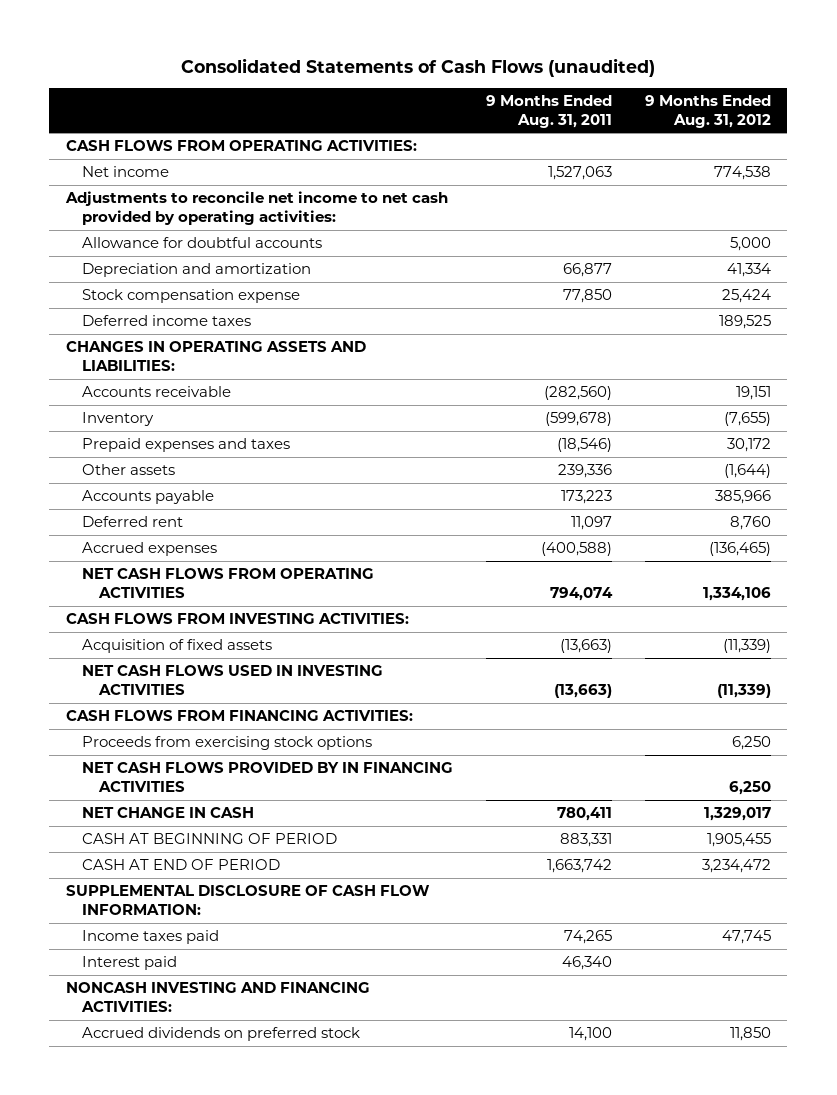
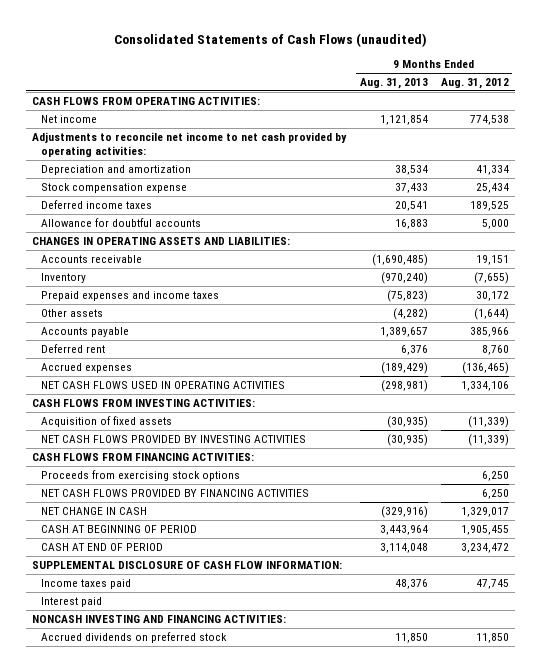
- | 9 Months Ended Aug. 31, 2011 | 9 Months Ended Aug. 31, 2012
+ | 9 Months Ended Aug. 31, 2013 | 9 Months Ended Aug. 31, 2012
- Stock compensation expense | 77,850 | 25,424
+ Stock compensation expense | 37,433 | 25,434
moved down: Allowance for doubtful accounts | 16,883 | 5,000
- Prepaid expenses and taxes | (18,546) | 30,172
+ Prepaid expenses and income taxes | (75,823) | 30,172
- NET CASH FLOWS FROM OPERATING ACTIVITIES | 794,074 | 1,334,106
+ NET CASH FLOWS USED IN OPERATING ACTIVITIES | (298,981) | 1,334,106
- NET CASH FLOWS USED IN INVESTING ACTIVITIES | (13,663) | (11,339)
+ NET CASH FLOWS PROVIDED BY INVESTING ACTIVITIES | (30,935) | (11,339)
- NET CASH FLOWS PROVIDED BY IN FINANCING ACTIVITIES | | 6,250
+ NET CASH FLOWS PROVIDED BY FINANCING ACTIVITIES | | 6,250

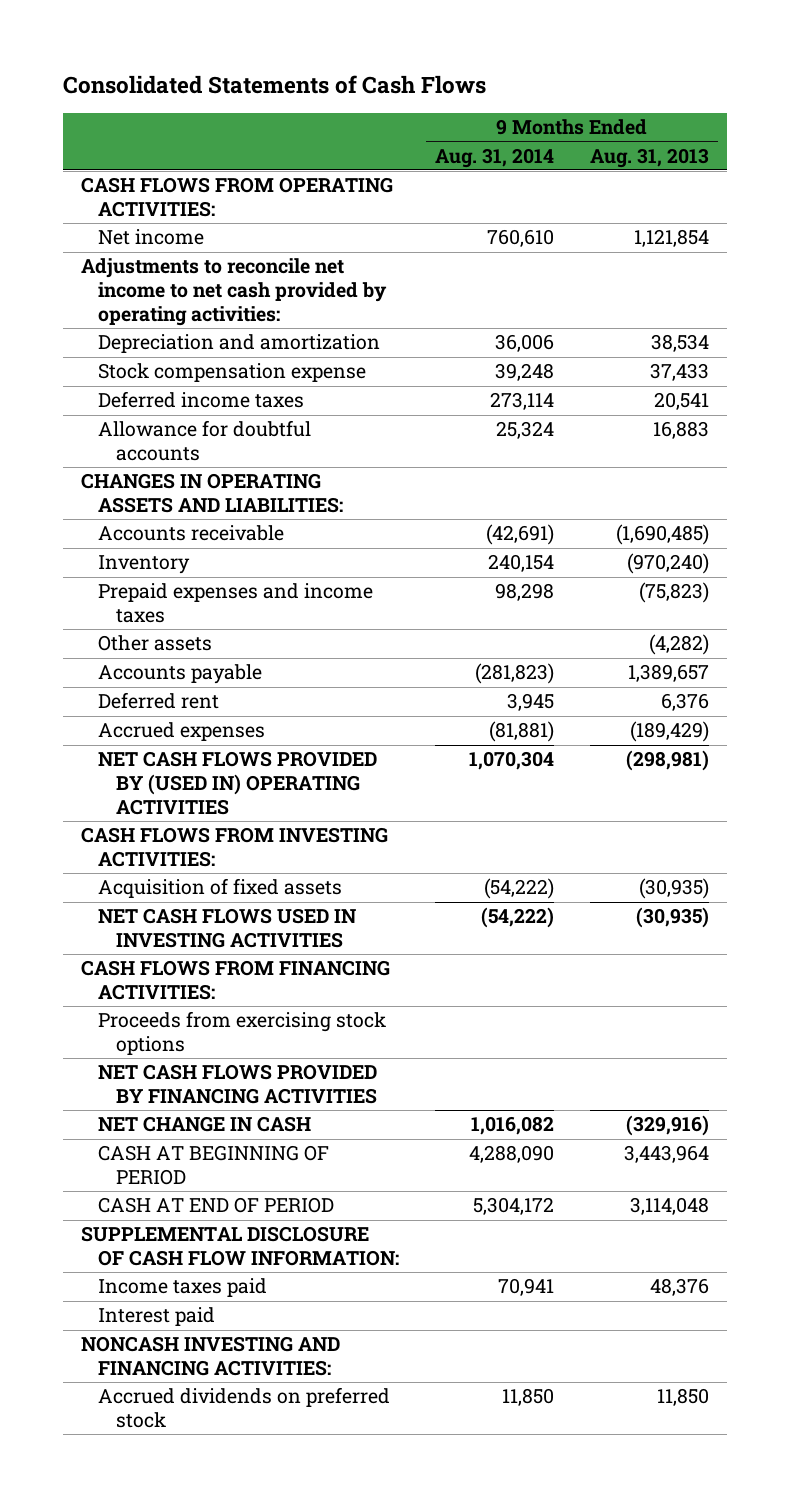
- Consolidated Statements of Cash Flows (unaudited)
+ Consolidated Statements of Cash Flows
- | 9 Months Ended Aug. 31, 2013 | 9 Months Ended Aug. 31, 2012
+ | 9 Months Ended Aug. 31, 2014 | 9 Months Ended Aug. 31, 2013
- NET CASH FLOWS USED IN OPERATING ACTIVITIES | (298,981) | 1,334,106
+ NET CASH FLOWS PROVIDED BY (USED IN) OPERATING ACTIVITIES | 1,070,304 | (298,981)
- NET CASH FLOWS PROVIDED BY INVESTING ACTIVITIES | (30,935) | (11,339)
+ NET CASH FLOWS USED IN INVESTING ACTIVITIES | (54,222) | (30,935)

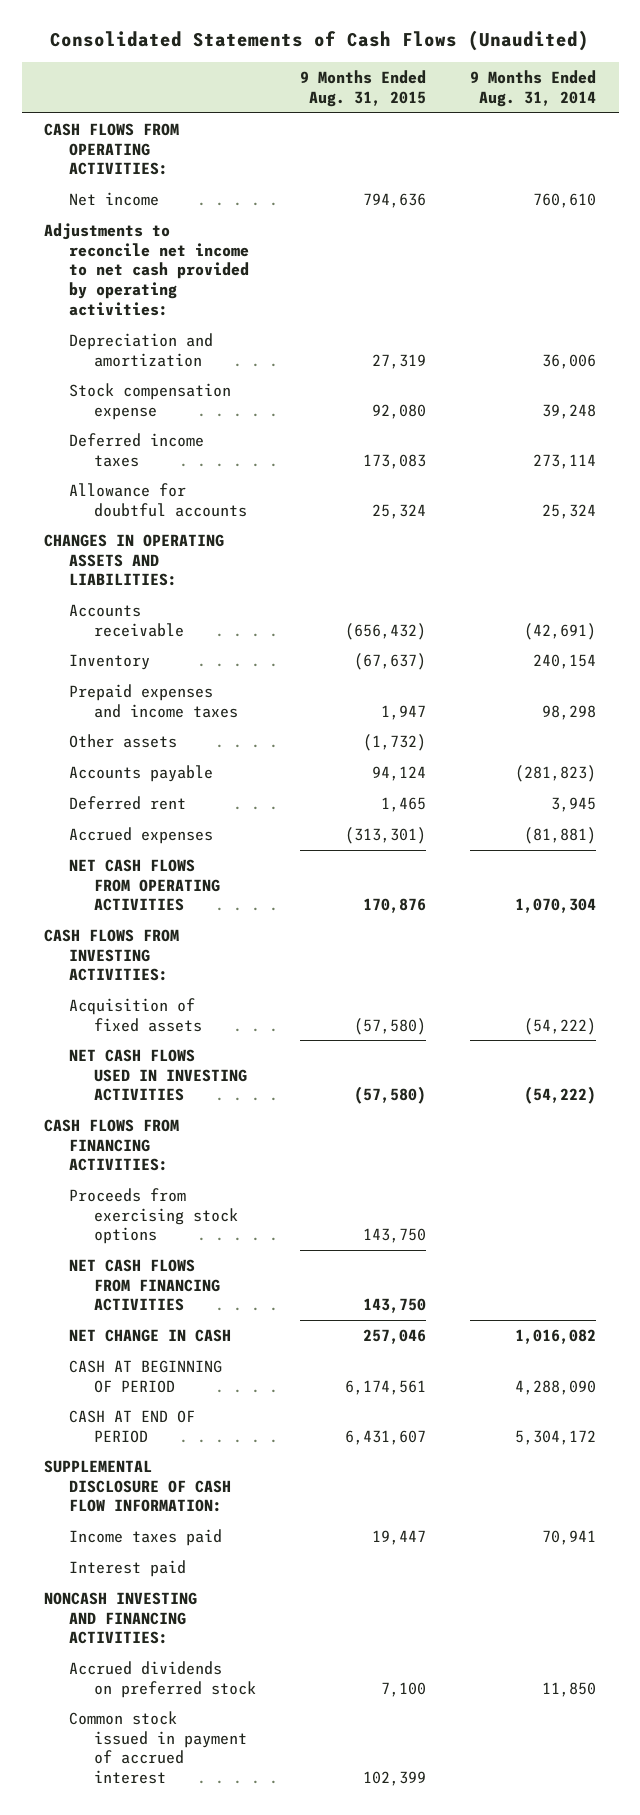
- Consolidated Statements of Cash Flows
+ Consolidated Statements of Cash Flows (Unaudited)
- | 9 Months Ended Aug. 31, 2014 | 9 Months Ended Aug. 31, 2013
+ | 9 Months Ended Aug. 31, 2015 | 9 Months Ended Aug. 31, 2014
- NET CASH FLOWS PROVIDED BY (USED IN) OPERATING ACTIVITIES | 1,070,304 | (298,981)
+ NET CASH FLOWS FROM OPERATING ACTIVITIES | 170,876 | 1,070,304
- NET CASH FLOWS PROVIDED BY FINANCING ACTIVITIES
+ NET CASH FLOWS FROM FINANCING ACTIVITIES | 143,750 |
+ Common stock issued in payment of accrued interest | 102,399 |

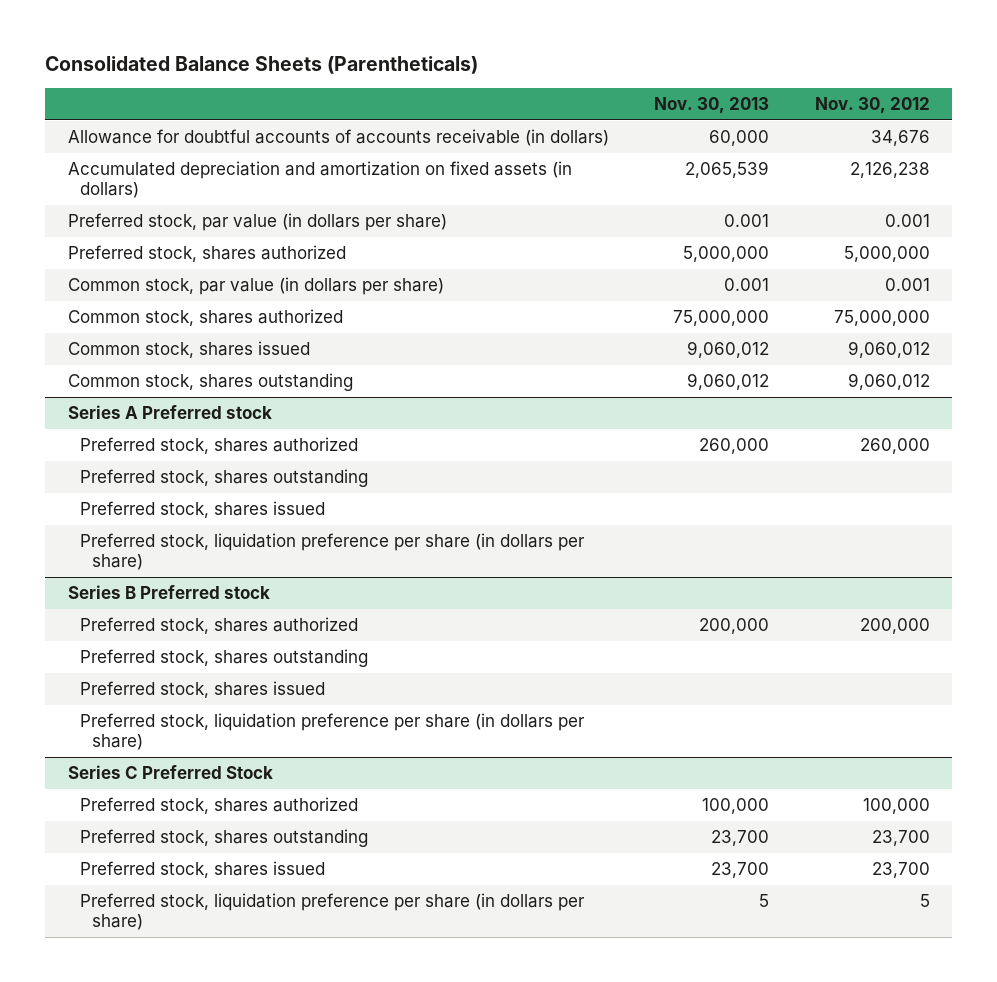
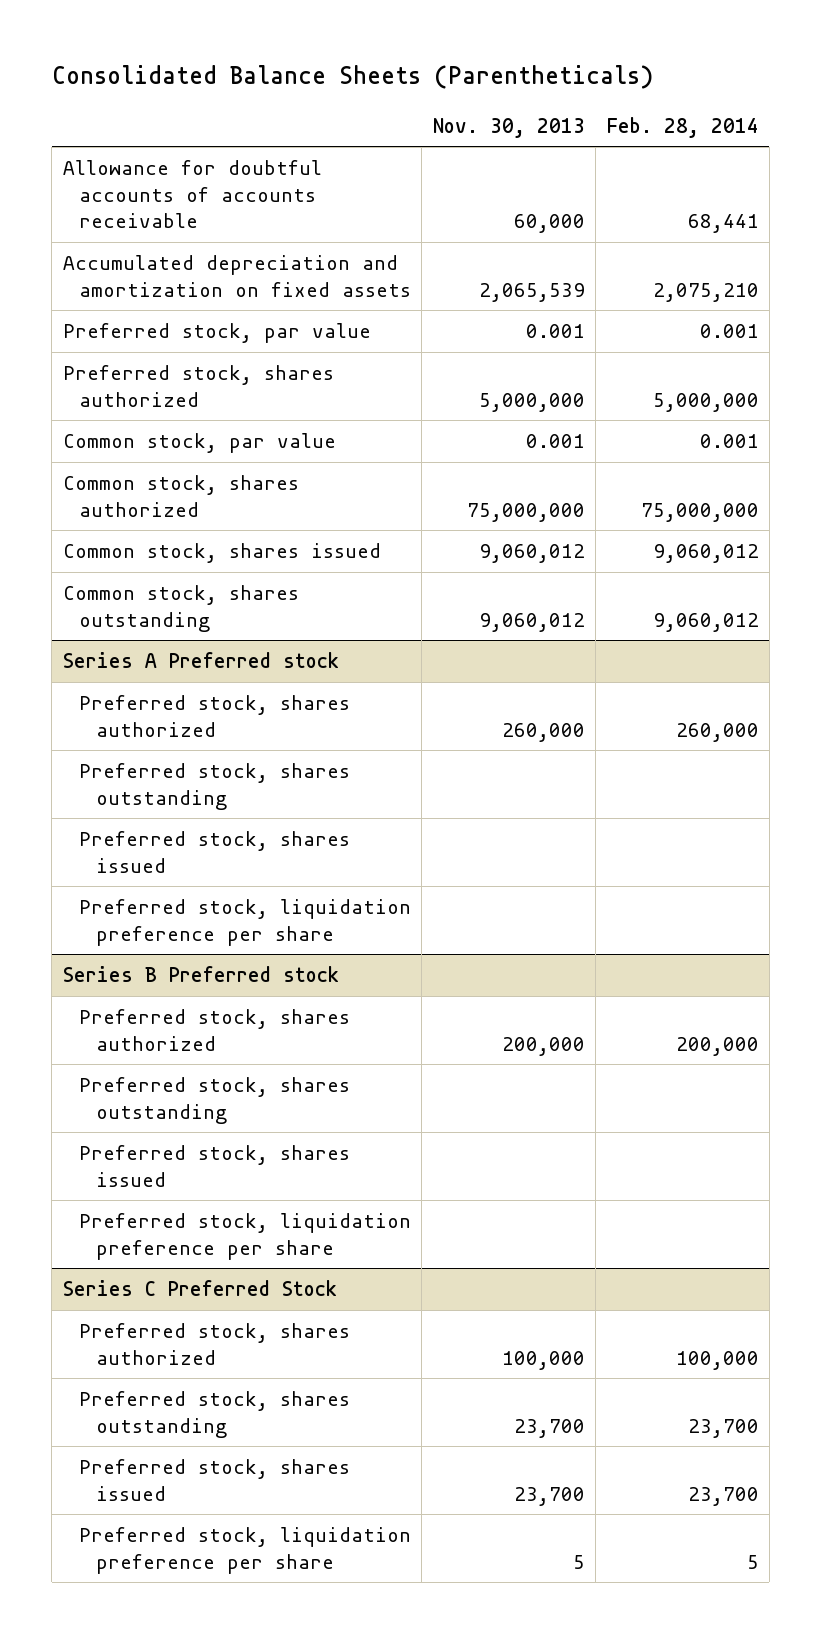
- | Nov. 30, 2013 | Nov. 30, 2012
+ | Nov. 30, 2013 | Feb. 28, 2014
- Allowance for doubtful accounts of accounts receivable (in dollars) | 60,000 | 34,676
- Accumulated depreciation and amortization on fixed assets (in dollars) | 2,065,539 | 2,126,238
- Preferred stock, par value (in dollars per share) | 0.001 | 0.001
+ Allowance for doubtful accounts of accounts receivable | 60,000 | 68,441
+ Accumulated depreciation and amortization on fixed assets | 2,065,539 | 2,075,210
+ Preferred stock, par value | 0.001 | 0.001
- Common stock, par value (in dollars per share) | 0.001 | 0.001
+ Common stock, par value | 0.001 | 0.001
@ Series A Preferred stock
- Preferred stock, liquidation preference per share (in dollars per share)
+ Preferred stock, liquidation preference per share
@ Series B Preferred stock
- Preferred stock, liquidation preference per share (in dollars per share)
+ Preferred stock, liquidation preference per share
@ Series C Preferred Stock
- Preferred stock, liquidation preference per share (in dollars per share) | 5 | 5
+ Preferred stock, liquidation preference per share | 5 | 5

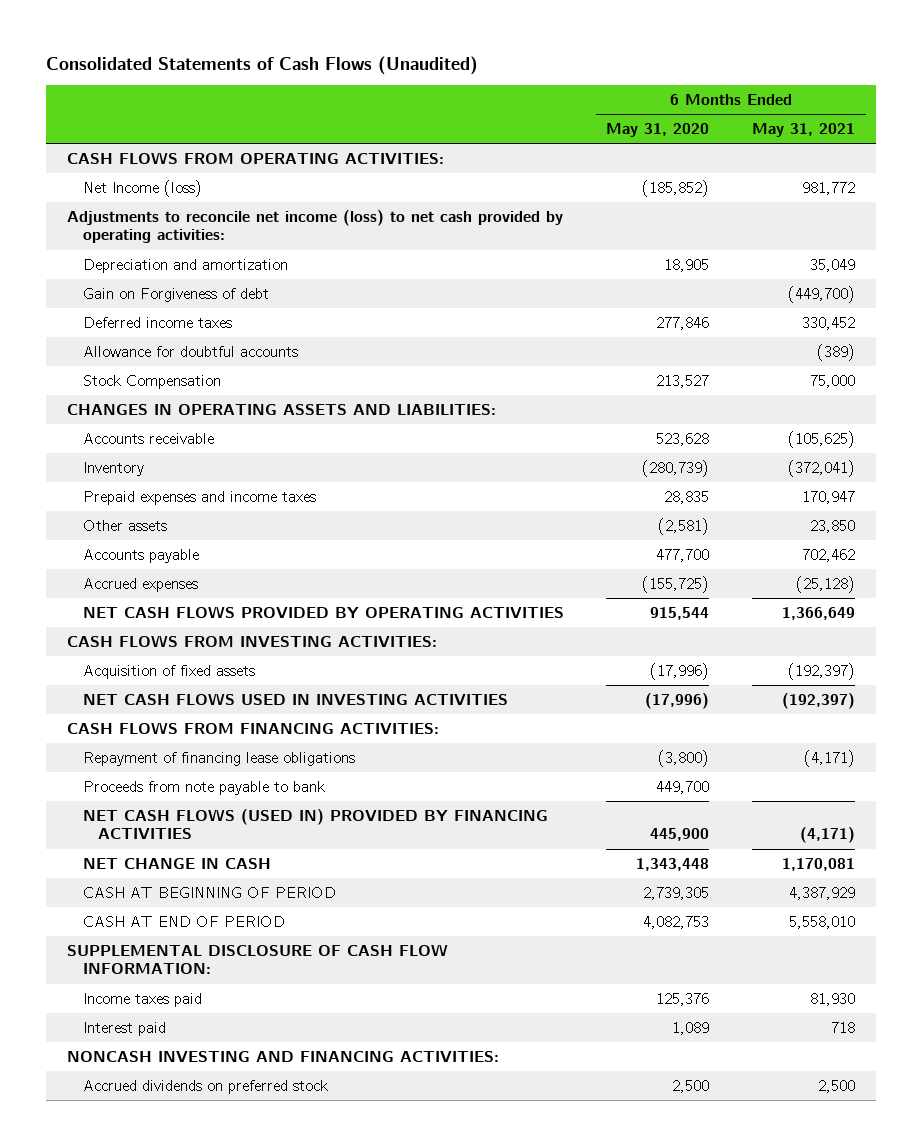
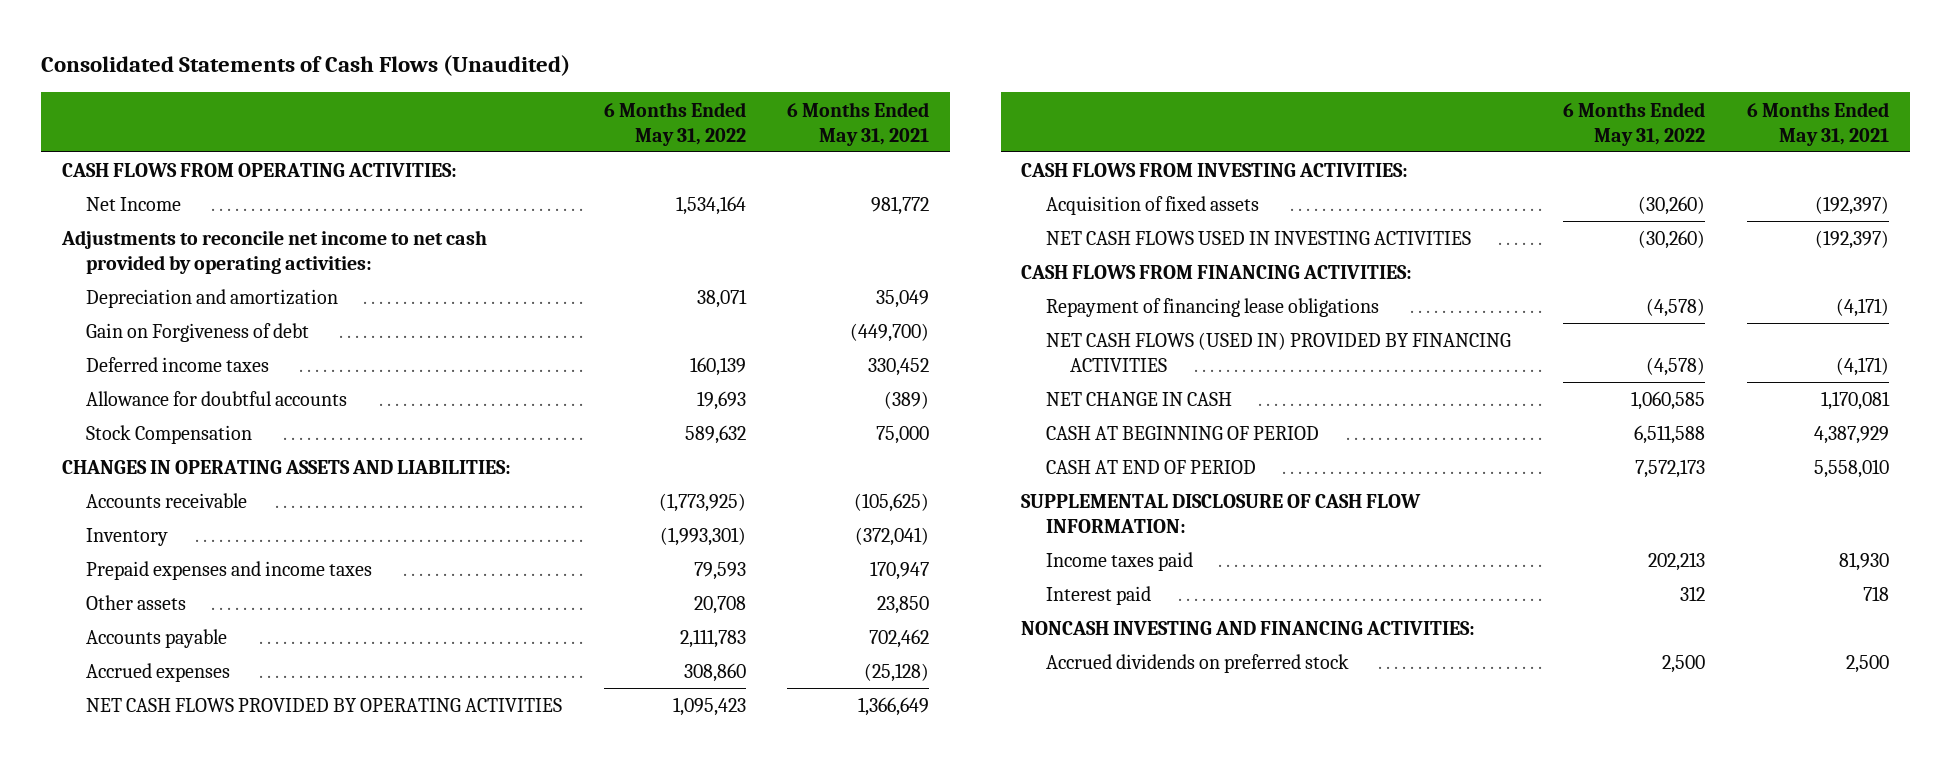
- | 6 Months Ended May 31, 2020 | 6 Months Ended May 31, 2021
+ | 6 Months Ended May 31, 2022 | 6 Months Ended May 31, 2021
- Net Income (loss) | (185,852) | 981,772
- Adjustments to reconcile net income (loss) to net cash provided by operating activities:
+ Net Income | 1,534,164 | 981,772
+ Adjustments to reconcile net income to net cash provided by operating activities:
- Proceeds from note payable to bank | 449,700 |

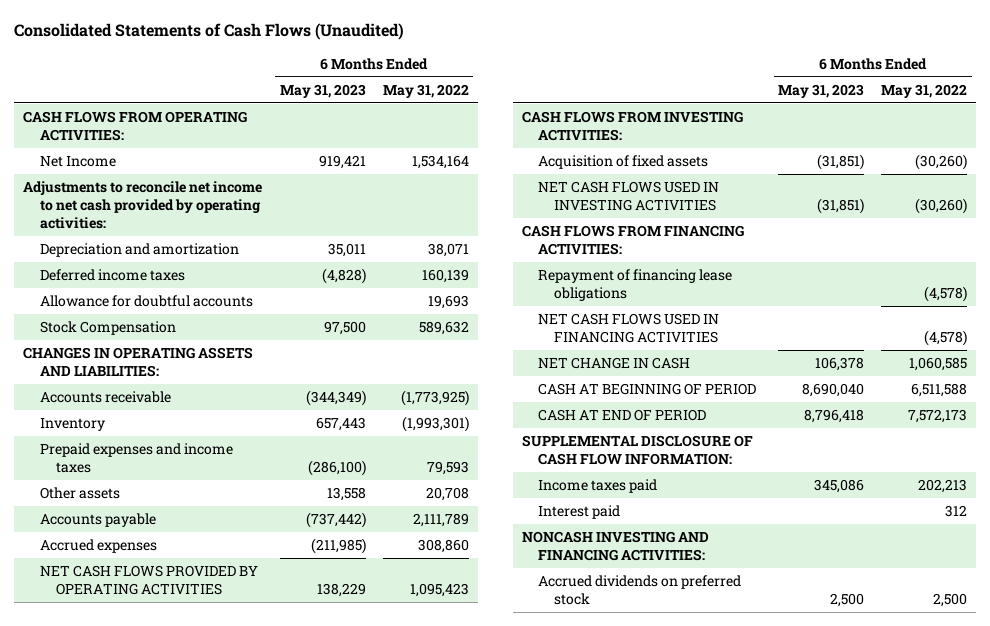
- | 6 Months Ended May 31, 2022 | 6 Months Ended May 31, 2021
+ | 6 Months Ended May 31, 2023 | 6 Months Ended May 31, 2022
- Gain on Forgiveness of debt | | (449,700)
- Accounts payable | 2,111,783 | 702,462
+ Accounts payable | (737,442) | 2,111,789
- NET CASH FLOWS (USED IN) PROVIDED BY FINANCING ACTIVITIES | (4,578) | (4,171)
+ NET CASH FLOWS USED IN FINANCING ACTIVITIES | | (4,578)

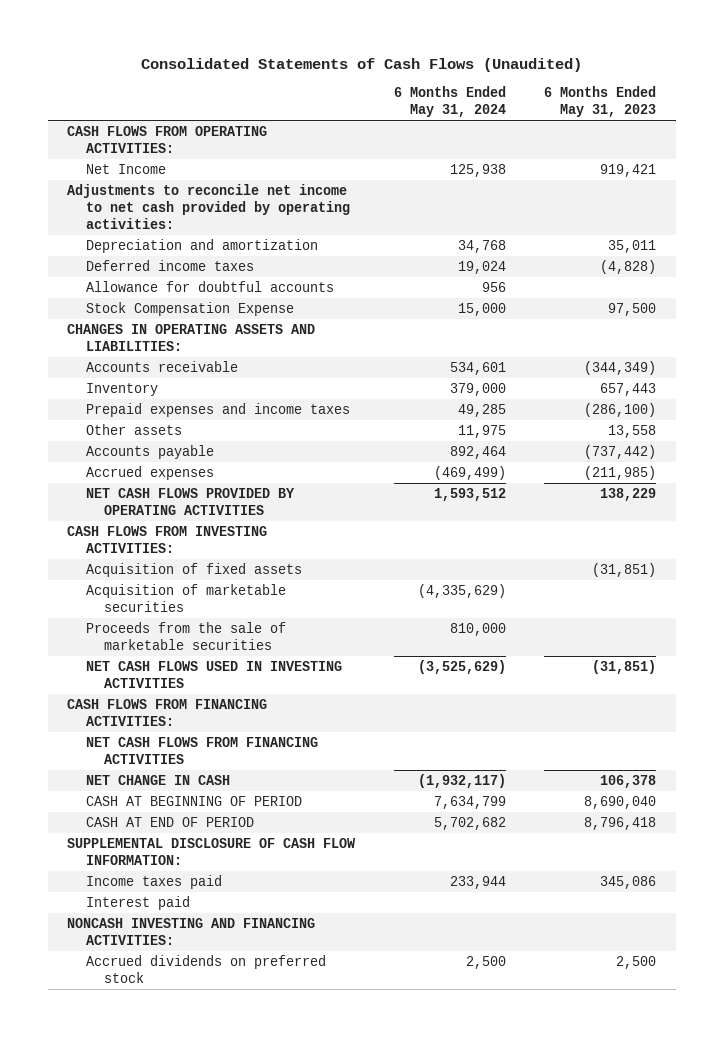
- | 6 Months Ended May 31, 2023 | 6 Months Ended May 31, 2022
+ | 6 Months Ended May 31, 2024 | 6 Months Ended May 31, 2023
- Stock Compensation | 97,500 | 589,632
+ Stock Compensation Expense | 15,000 | 97,500
+ Acquisition of marketable securities | (4,335,629) |
+ Proceeds from the sale of marketable securities | 810,000 |
- Repayment of financing lease obligations | | (4,578)
- NET CASH FLOWS USED IN FINANCING ACTIVITIES | | (4,578)
+ NET CASH FLOWS FROM FINANCING ACTIVITIES

